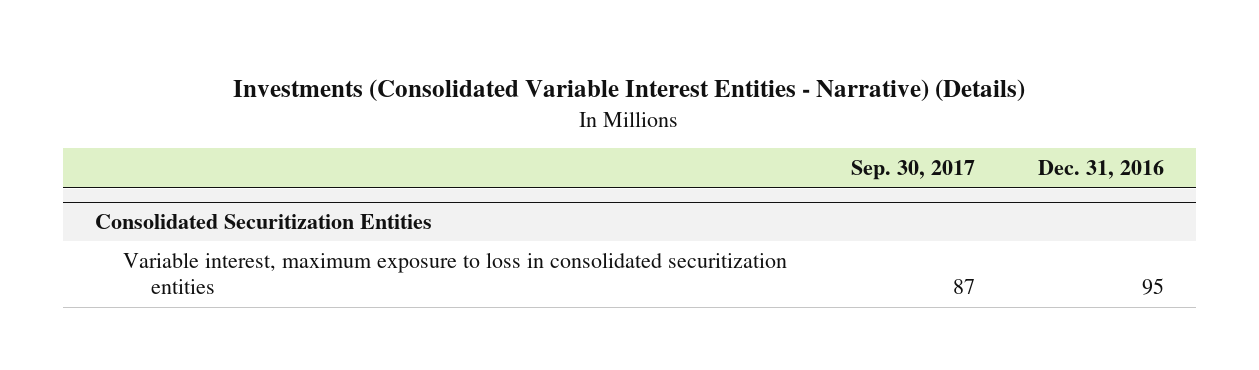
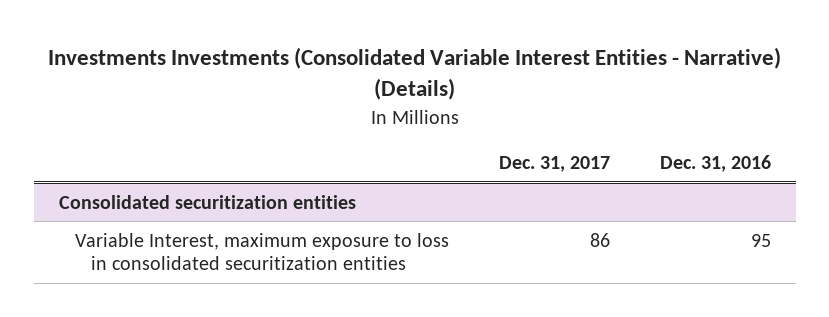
- Investments (Consolidated Variable Interest Entities - Narrative) (Details)
+ Investments Investments (Consolidated Variable Interest Entities - Narrative) (Details)
- | Sep. 30, 2017 | Dec. 31, 2016
+ | Dec. 31, 2017 | Dec. 31, 2016
- Consolidated Securitization Entities
- Variable interest, maximum exposure to loss in consolidated securitization entities | 87 | 95
+ Consolidated securitization entities
+ Variable Interest, maximum exposure to loss in consolidated securitization entities | 86 | 95

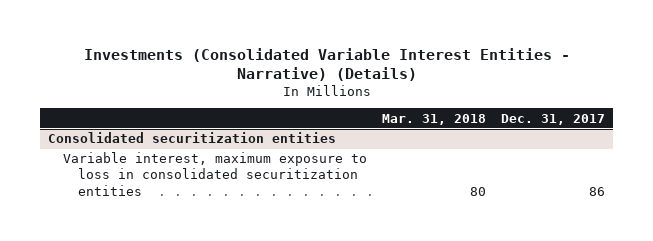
- Investments Investments (Consolidated Variable Interest Entities - Narrative) (Details)
+ Investments (Consolidated Variable Interest Entities - Narrative) (Details)
- | Dec. 31, 2017 | Dec. 31, 2016
+ | Mar. 31, 2018 | Dec. 31, 2017
@ Consolidated securitization entities
- Variable Interest, maximum exposure to loss in consolidated securitization entities | 86 | 95
+ Variable interest, maximum exposure to loss in consolidated securitization entities | 80 | 86

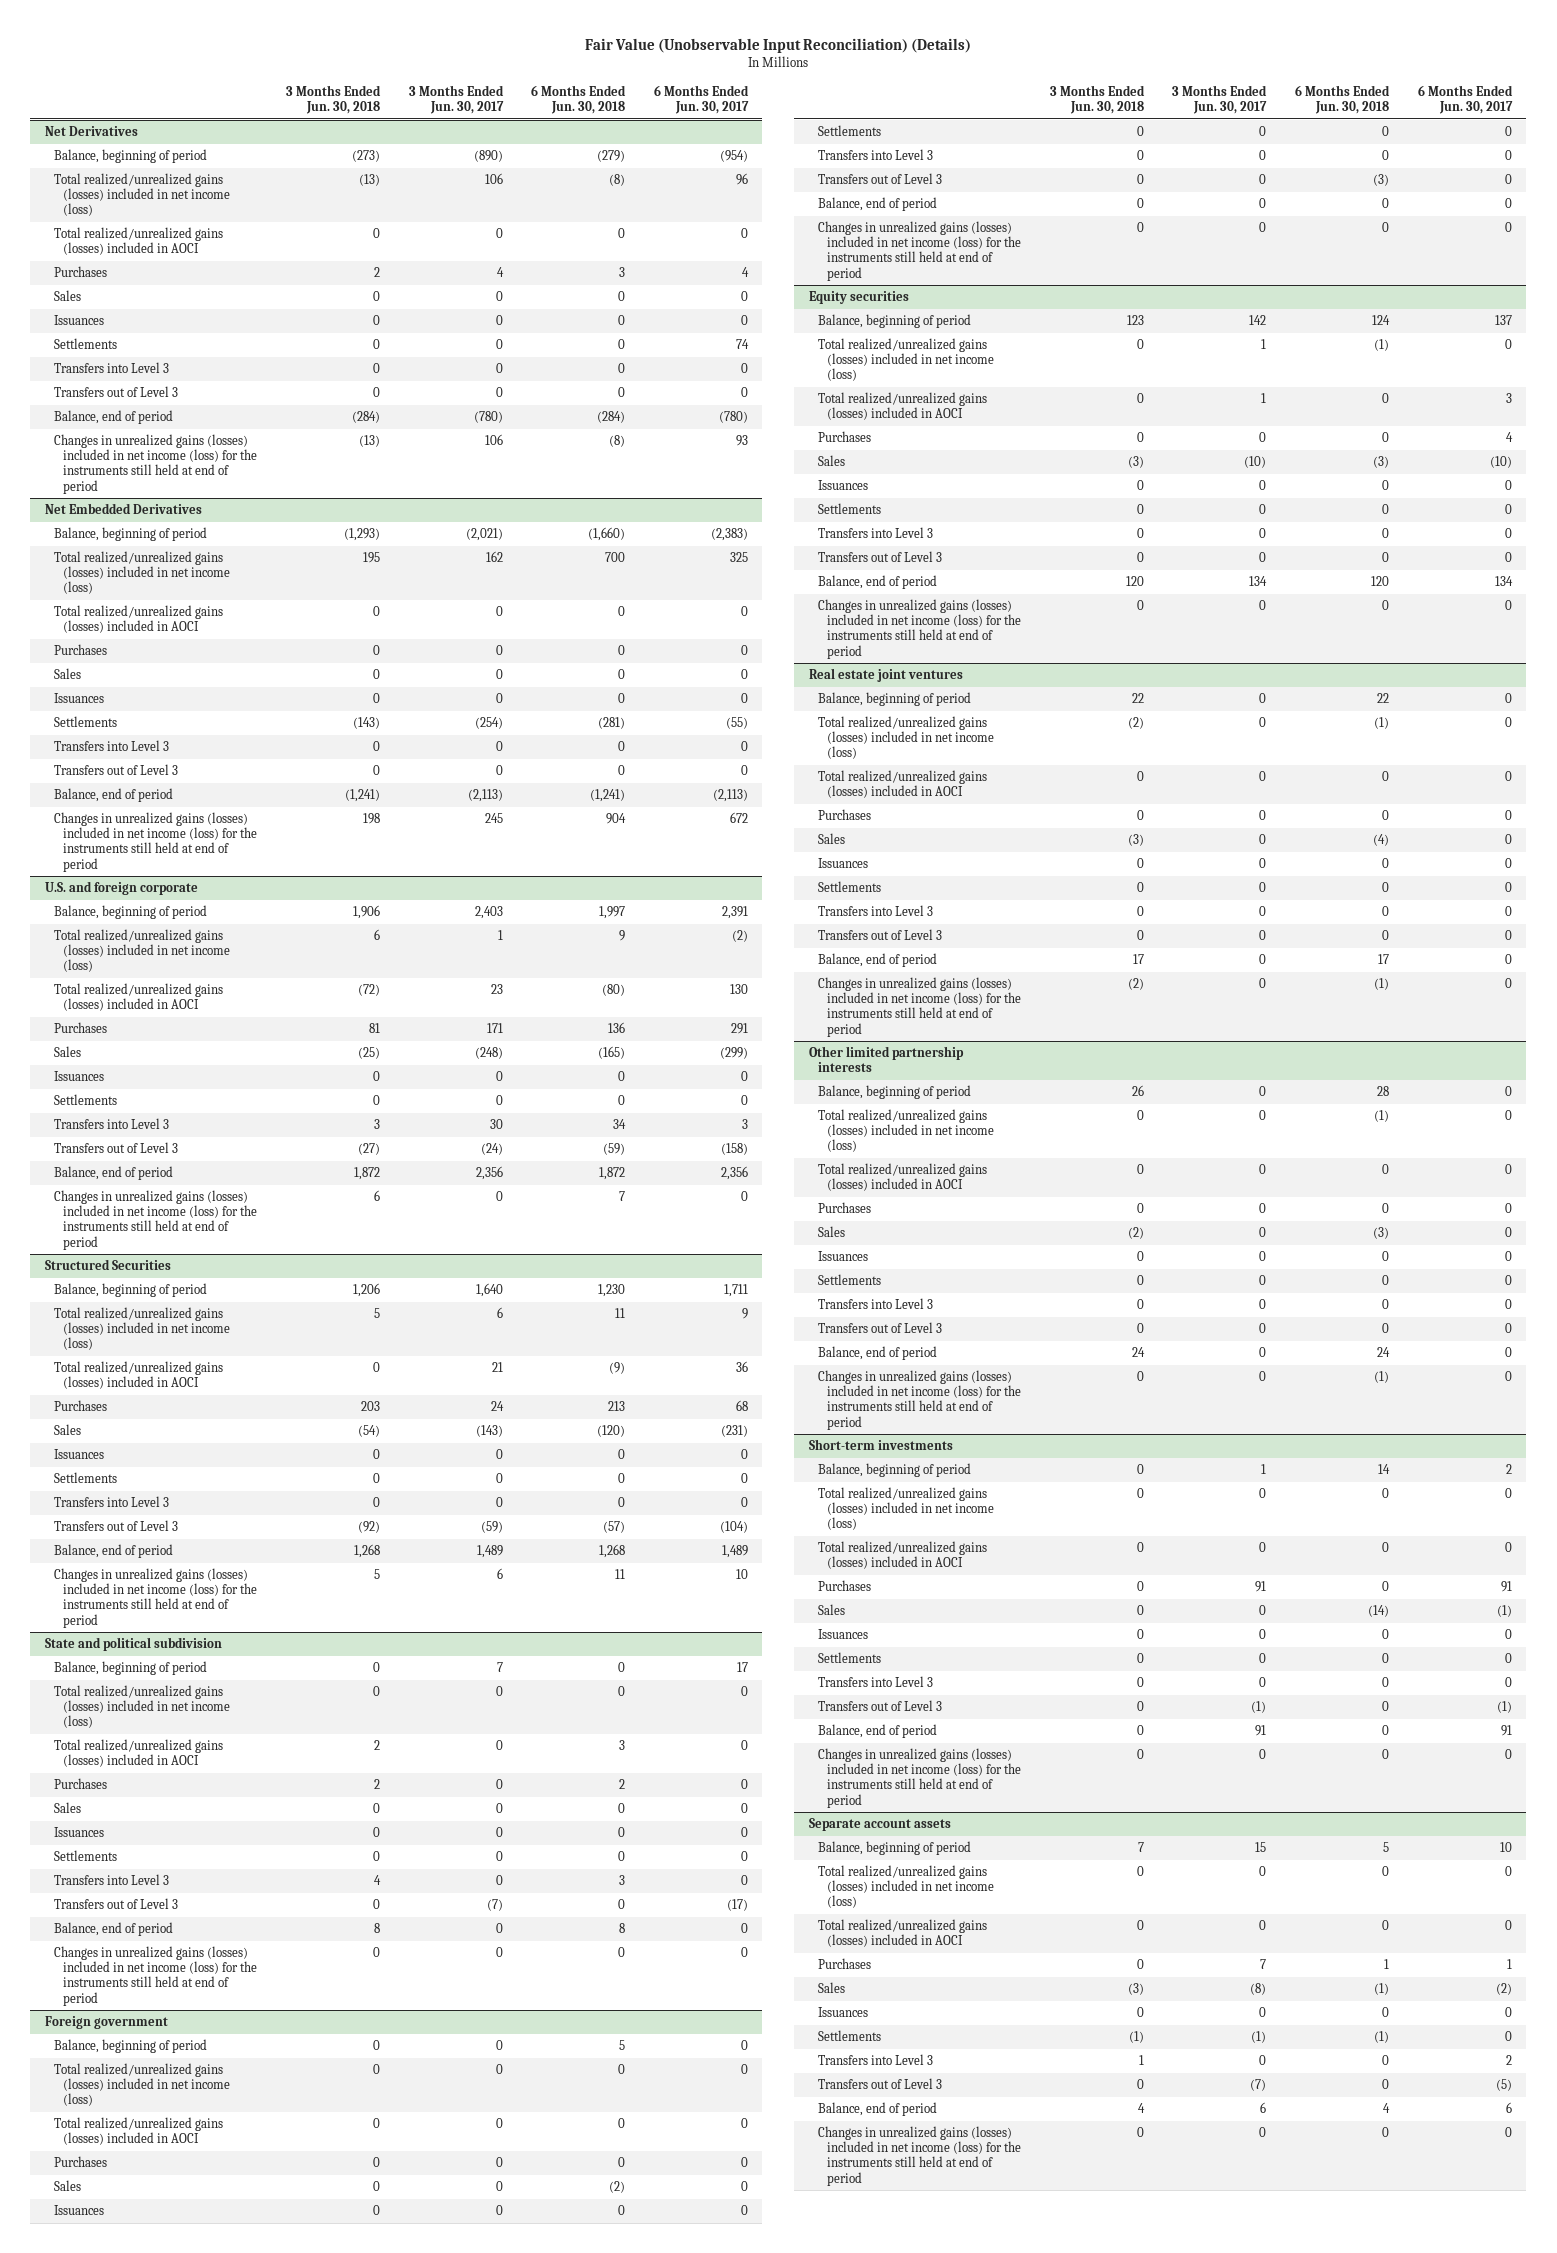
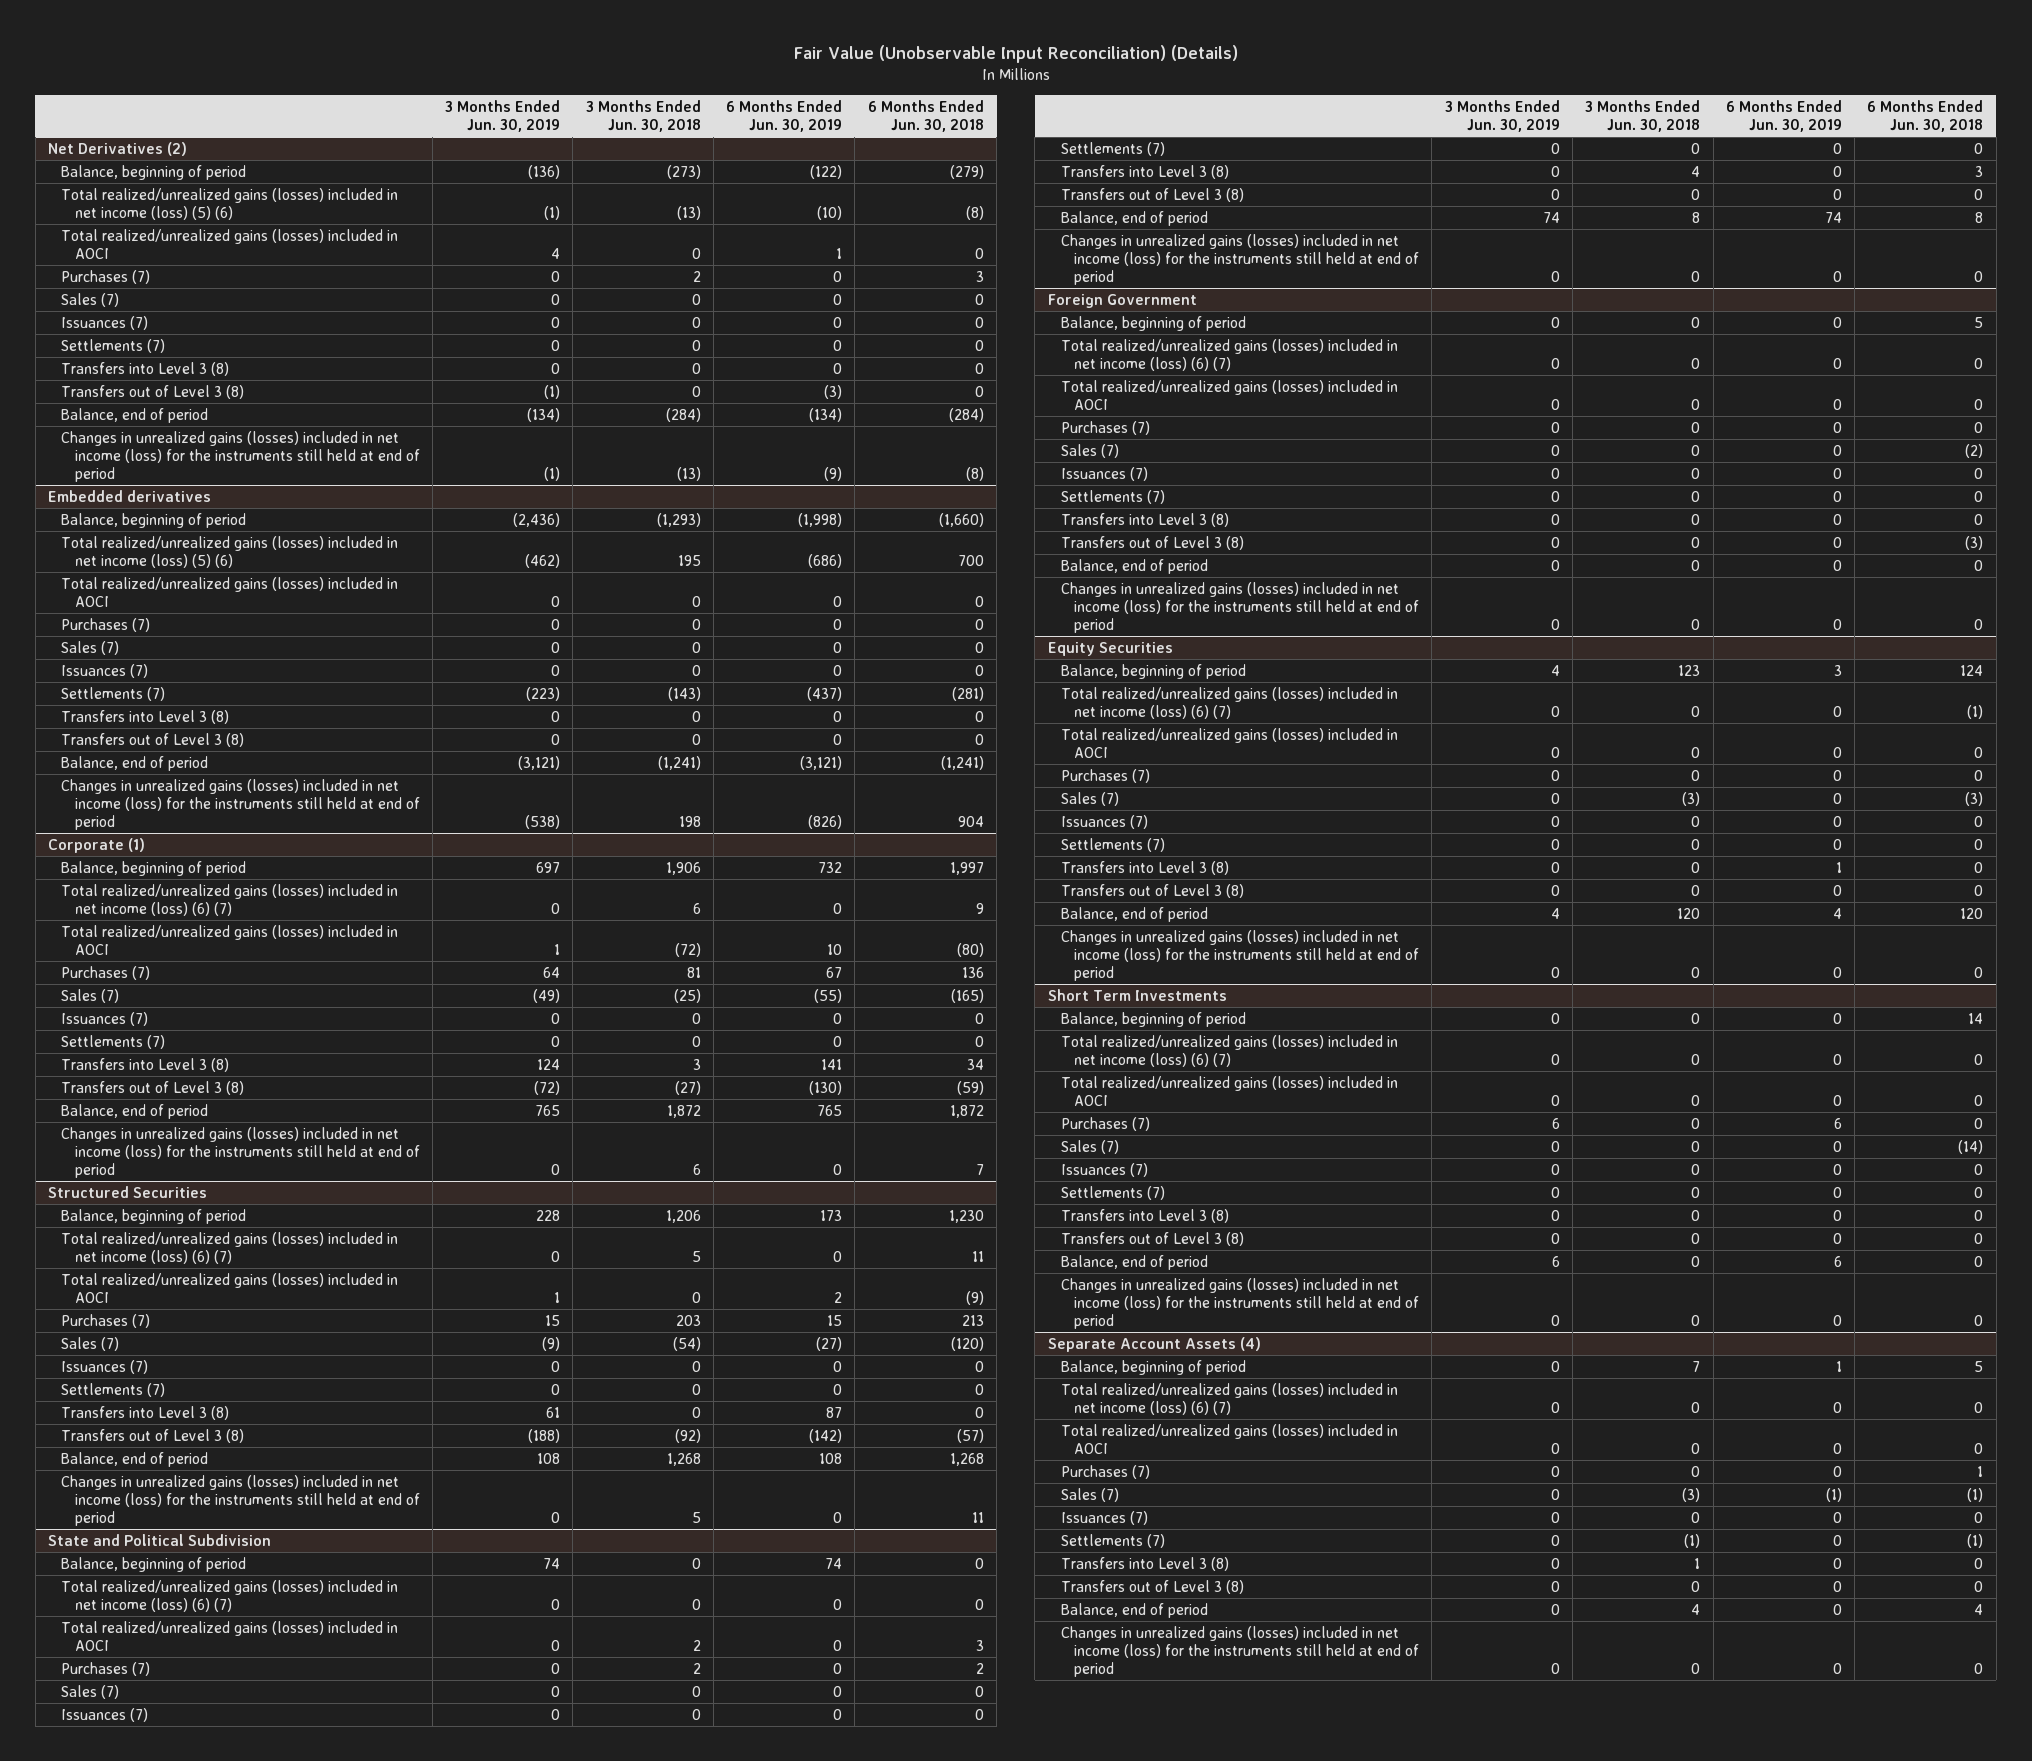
- | 3 Months Ended Jun. 30, 2018 | 3 Months Ended Jun. 30, 2017 | 6 Months Ended Jun. 30, 2018 | 6 Months Ended Jun. 30, 2017
+ | 3 Months Ended Jun. 30, 2019 | 3 Months Ended Jun. 30, 2018 | 6 Months Ended Jun. 30, 2019 | 6 Months Ended Jun. 30, 2018
- Net Derivatives
+ Net Derivatives (2)
- Total realized/unrealized gains (losses) included in net income (loss) | (13) | 106 | (8) | 96
+ Total realized/unrealized gains (losses) included in net income (loss) (5) (6) | (1) | (13) | (10) | (8)
- Purchases | 2 | 4 | 3 | 4
- Sales | 0 | 0 | 0 | 0
- Issuances | 0 | 0 | 0 | 0
- Settlements | 0 | 0 | 0 | 74
- Transfers into Level 3 | 0 | 0 | 0 | 0
- Transfers out of Level 3 | 0 | 0 | 0 | 0
+ Purchases (7) | 0 | 2 | 0 | 3
+ Sales (7) | 0 | 0 | 0 | 0
+ Issuances (7) | 0 | 0 | 0 | 0
+ Settlements (7) | 0 | 0 | 0 | 0
+ Transfers into Level 3 (8) | 0 | 0 | 0 | 0
+ Transfers out of Level 3 (8) | (1) | 0 | (3) | 0
- Net Embedded Derivatives
+ Embedded derivatives
- Total realized/unrealized gains (losses) included in net income (loss) | 195 | 162 | 700 | 325
+ Total realized/unrealized gains (losses) included in net income (loss) (5) (6) | (462) | 195 | (686) | 700
- Purchases | 0 | 0 | 0 | 0
- Sales | 0 | 0 | 0 | 0
- Issuances | 0 | 0 | 0 | 0
- Settlements | (143) | (254) | (281) | (55)
- Transfers into Level 3 | 0 | 0 | 0 | 0
- Transfers out of Level 3 | 0 | 0 | 0 | 0
+ Purchases (7) | 0 | 0 | 0 | 0
+ Sales (7) | 0 | 0 | 0 | 0
+ Issuances (7) | 0 | 0 | 0 | 0
+ Settlements (7) | (223) | (143) | (437) | (281)
+ Transfers into Level 3 (8) | 0 | 0 | 0 | 0
+ Transfers out of Level 3 (8) | 0 | 0 | 0 | 0
- U.S. and foreign corporate
+ Corporate (1)
- Total realized/unrealized gains (losses) included in net income (loss) | 6 | 1 | 9 | (2)
+ Total realized/unrealized gains (losses) included in net income (loss) (6) (7) | 0 | 6 | 0 | 9
- Purchases | 81 | 171 | 136 | 291
- Sales | (25) | (248) | (165) | (299)
- Issuances | 0 | 0 | 0 | 0
- Settlements | 0 | 0 | 0 | 0
- Transfers into Level 3 | 3 | 30 | 34 | 3
- Transfers out of Level 3 | (27) | (24) | (59) | (158)
+ Purchases (7) | 64 | 81 | 67 | 136
+ Sales (7) | (49) | (25) | (55) | (165)
+ Issuances (7) | 0 | 0 | 0 | 0
+ Settlements (7) | 0 | 0 | 0 | 0
+ Transfers into Level 3 (8) | 124 | 3 | 141 | 34
+ Transfers out of Level 3 (8) | (72) | (27) | (130) | (59)
@ Structured Securities
- Total realized/unrealized gains (losses) included in net income (loss) | 5 | 6 | 11 | 9
+ Total realized/unrealized gains (losses) included in net income (loss) (6) (7) | 0 | 5 | 0 | 11
- Purchases | 203 | 24 | 213 | 68
- Sales | (54) | (143) | (120) | (231)
- Issuances | 0 | 0 | 0 | 0
- Settlements | 0 | 0 | 0 | 0
- Transfers into Level 3 | 0 | 0 | 0 | 0
- Transfers out of Level 3 | (92) | (59) | (57) | (104)
+ Purchases (7) | 15 | 203 | 15 | 213
+ Sales (7) | (9) | (54) | (27) | (120)
+ Issuances (7) | 0 | 0 | 0 | 0
+ Settlements (7) | 0 | 0 | 0 | 0
+ Transfers into Level 3 (8) | 61 | 0 | 87 | 0
+ Transfers out of Level 3 (8) | (188) | (92) | (142) | (57)
- State and political subdivision
+ State and Political Subdivision
- Total realized/unrealized gains (losses) included in net income (loss) | 0 | 0 | 0 | 0
+ Total realized/unrealized gains (losses) included in net income (loss) (6) (7) | 0 | 0 | 0 | 0
- Purchases | 2 | 0 | 2 | 0
- Sales | 0 | 0 | 0 | 0
- Issuances | 0 | 0 | 0 | 0
- Settlements | 0 | 0 | 0 | 0
- Transfers into Level 3 | 4 | 0 | 3 | 0
- Transfers out of Level 3 | 0 | (7) | 0 | (17)
+ Purchases (7) | 0 | 2 | 0 | 2
+ Sales (7) | 0 | 0 | 0 | 0
+ Issuances (7) | 0 | 0 | 0 | 0
+ Settlements (7) | 0 | 0 | 0 | 0
+ Transfers into Level 3 (8) | 0 | 4 | 0 | 3
+ Transfers out of Level 3 (8) | 0 | 0 | 0 | 0
- Foreign government
+ Foreign Government
- Total realized/unrealized gains (losses) included in net income (loss) | 0 | 0 | 0 | 0
+ Total realized/unrealized gains (losses) included in net income (loss) (6) (7) | 0 | 0 | 0 | 0
- Purchases | 0 | 0 | 0 | 0
- Sales | 0 | 0 | (2) | 0
- Issuances | 0 | 0 | 0 | 0
- Settlements | 0 | 0 | 0 | 0
- Transfers into Level 3 | 0 | 0 | 0 | 0
- Transfers out of Level 3 | 0 | 0 | (3) | 0
+ Purchases (7) | 0 | 0 | 0 | 0
+ Sales (7) | 0 | 0 | 0 | (2)
+ Issuances (7) | 0 | 0 | 0 | 0
+ Settlements (7) | 0 | 0 | 0 | 0
+ Transfers into Level 3 (8) | 0 | 0 | 0 | 0
+ Transfers out of Level 3 (8) | 0 | 0 | 0 | (3)
- Equity securities
+ Equity Securities
- Total realized/unrealized gains (losses) included in net income (loss) | 0 | 1 | (1) | 0
+ Total realized/unrealized gains (losses) included in net income (loss) (6) (7) | 0 | 0 | 0 | (1)
- Purchases | 0 | 0 | 0 | 4
- Sales | (3) | (10) | (3) | (10)
- Issuances | 0 | 0 | 0 | 0
- Settlements | 0 | 0 | 0 | 0
- Transfers into Level 3 | 0 | 0 | 0 | 0
- Transfers out of Level 3 | 0 | 0 | 0 | 0
+ Purchases (7) | 0 | 0 | 0 | 0
+ Sales (7) | 0 | (3) | 0 | (3)
+ Issuances (7) | 0 | 0 | 0 | 0
+ Settlements (7) | 0 | 0 | 0 | 0
+ Transfers into Level 3 (8) | 0 | 0 | 1 | 0
+ Transfers out of Level 3 (8) | 0 | 0 | 0 | 0
- Real estate joint ventures
- Balance, beginning of period | 22 | 0 | 22 | 0
- Total realized/unrealized gains (losses) included in net income (loss) | (2) | 0 | (1) | 0
- Total realized/unrealized gains (losses) included in AOCI | 0 | 0 | 0 | 0
- Purchases | 0 | 0 | 0 | 0
- Sales | (3) | 0 | (4) | 0
- Issuances | 0 | 0 | 0 | 0
- Settlements | 0 | 0 | 0 | 0
- Transfers into Level 3 | 0 | 0 | 0 | 0
- Transfers out of Level 3 | 0 | 0 | 0 | 0
- Balance, end of period | 17 | 0 | 17 | 0
- Changes in unrealized gains (losses) included in net income (loss) for the instruments still held at end of period | (2) | 0 | (1) | 0
- Other limited partnership interests
- Balance, beginning of period | 26 | 0 | 28 | 0
- Total realized/unrealized gains (losses) included in net income (loss) | 0 | 0 | (1) | 0
- Total realized/unrealized gains (losses) included in AOCI | 0 | 0 | 0 | 0
- Purchases | 0 | 0 | 0 | 0
- Sales | (2) | 0 | (3) | 0
- Issuances | 0 | 0 | 0 | 0
- Settlements | 0 | 0 | 0 | 0
- Transfers into Level 3 | 0 | 0 | 0 | 0
- Transfers out of Level 3 | 0 | 0 | 0 | 0
- Balance, end of period | 24 | 0 | 24 | 0
- Changes in unrealized gains (losses) included in net income (loss) for the instruments still held at end of period | 0 | 0 | (1) | 0
- Short-term investments
+ Short Term Investments
- Total realized/unrealized gains (losses) included in net income (loss) | 0 | 0 | 0 | 0
+ Total realized/unrealized gains (losses) included in net income (loss) (6) (7) | 0 | 0 | 0 | 0
- Purchases | 0 | 91 | 0 | 91
- Sales | 0 | 0 | (14) | (1)
- Issuances | 0 | 0 | 0 | 0
- Settlements | 0 | 0 | 0 | 0
- Transfers into Level 3 | 0 | 0 | 0 | 0
- Transfers out of Level 3 | 0 | (1) | 0 | (1)
+ Purchases (7) | 6 | 0 | 6 | 0
+ Sales (7) | 0 | 0 | 0 | (14)
+ Issuances (7) | 0 | 0 | 0 | 0
+ Settlements (7) | 0 | 0 | 0 | 0
+ Transfers into Level 3 (8) | 0 | 0 | 0 | 0
+ Transfers out of Level 3 (8) | 0 | 0 | 0 | 0
- Separate account assets
+ Separate Account Assets (4)
- Total realized/unrealized gains (losses) included in net income (loss) | 0 | 0 | 0 | 0
+ Total realized/unrealized gains (losses) included in net income (loss) (6) (7) | 0 | 0 | 0 | 0
- Purchases | 0 | 7 | 1 | 1
- Sales | (3) | (8) | (1) | (2)
- Issuances | 0 | 0 | 0 | 0
- Settlements | (1) | (1) | (1) | 0
- Transfers into Level 3 | 1 | 0 | 0 | 2
- Transfers out of Level 3 | 0 | (7) | 0 | (5)
+ Purchases (7) | 0 | 0 | 0 | 1
+ Sales (7) | 0 | (3) | (1) | (1)
+ Issuances (7) | 0 | 0 | 0 | 0
+ Settlements (7) | 0 | (1) | 0 | (1)
+ Transfers into Level 3 (8) | 0 | 1 | 0 | 0
+ Transfers out of Level 3 (8) | 0 | 0 | 0 | 0

